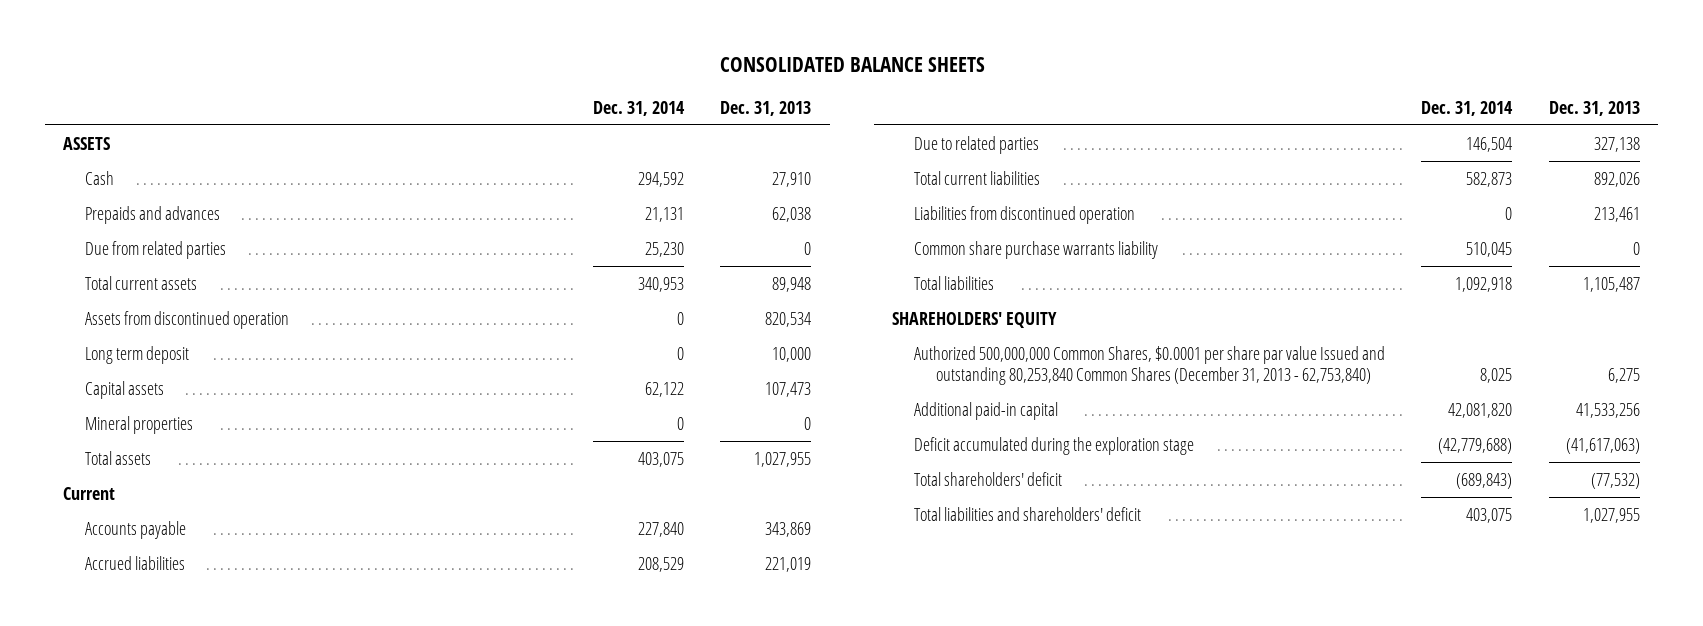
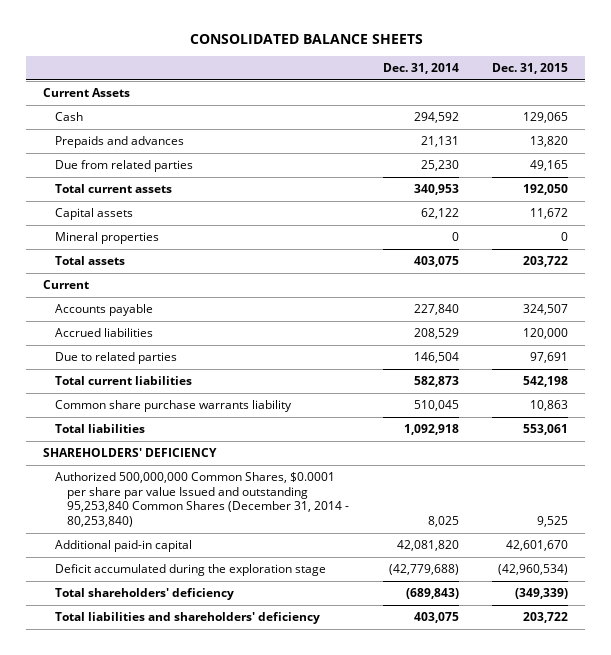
- | Dec. 31, 2014 | Dec. 31, 2013
+ | Dec. 31, 2014 | Dec. 31, 2015
- ASSETS
+ Current Assets
- Assets from discontinued operation | 0 | 820,534
- Long term deposit | 0 | 10,000
- Liabilities from discontinued operation | 0 | 213,461
- SHAREHOLDERS' EQUITY
- Authorized 500,000,000 Common Shares, $0.0001 per share par value Issued and outstanding 80,253,840 Common Shares (December 31, 2013 - 62,753,840) | 8,025 | 6,275
+ SHAREHOLDERS' DEFICIENCY
+ Authorized 500,000,000 Common Shares, $0.0001 per share par value Issued and outstanding 95,253,840 Common Shares (December 31, 2014 - 80,253,840) | 8,025 | 9,525
- Total shareholders' deficit | (689,843) | (77,532)
- Total liabilities and shareholders' deficit | 403,075 | 1,027,955
+ Total shareholders' deficiency | (689,843) | (349,339)
+ Total liabilities and shareholders' deficiency | 403,075 | 203,722

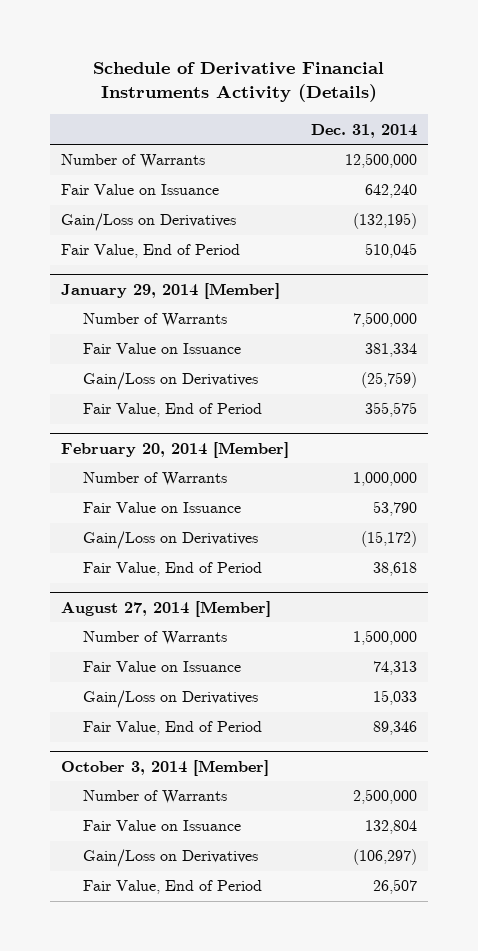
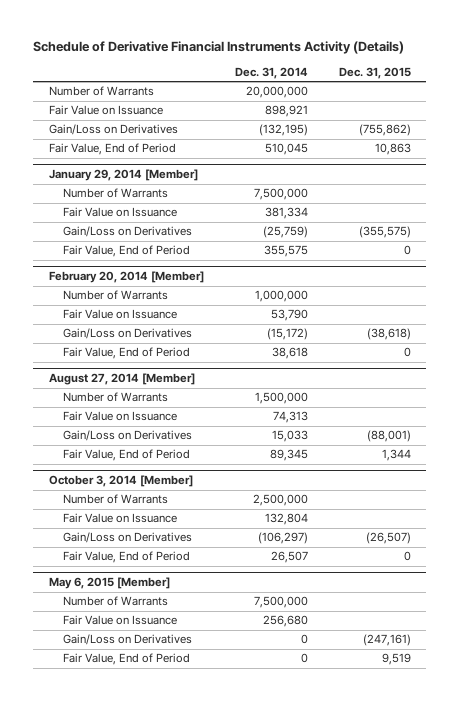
- | Dec. 31, 2014
+ | Dec. 31, 2014 | Dec. 31, 2015
- Number of Warrants | 12,500,000
- Fair Value on Issuance | 642,240
+ Number of Warrants | 20,000,000 |
+ Fair Value on Issuance | 898,921 |
@ August 27, 2014 [Member]
- Fair Value, End of Period | 89,346
+ Fair Value, End of Period | 89,345 | 1,344
+ May 6, 2015 [Member]
+ Number of Warrants | 7,500,000 |
+ Fair Value on Issuance | 256,680 |
+ Gain/Loss on Derivatives | 0 | (247,161)
+ Fair Value, End of Period | 0 | 9,519

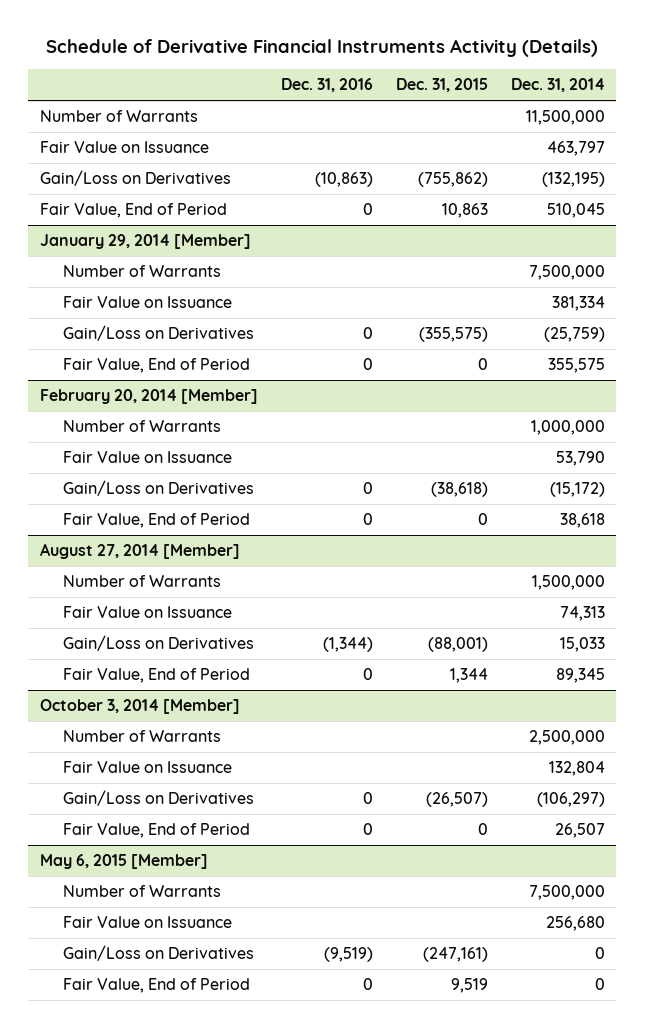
- | Dec. 31, 2014 | Dec. 31, 2015
+ | Dec. 31, 2016 | Dec. 31, 2015 | Dec. 31, 2014
- Number of Warrants | 20,000,000 |
- Fair Value on Issuance | 898,921 |
+ Number of Warrants | | | 11,500,000
+ Fair Value on Issuance | | | 463,797

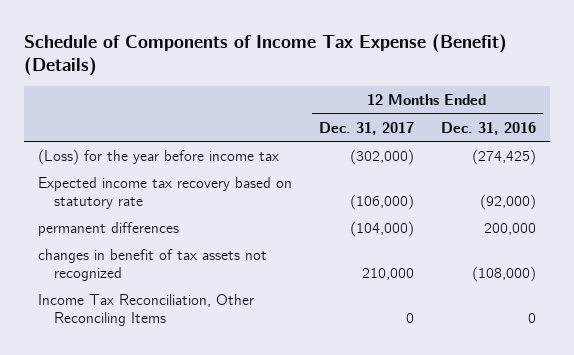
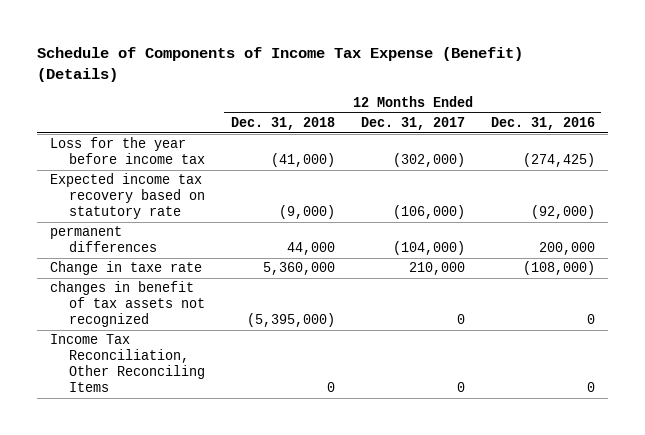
- | 12 Months Ended Dec. 31, 2017 | 12 Months Ended Dec. 31, 2016
+ | 12 Months Ended Dec. 31, 2018 | 12 Months Ended Dec. 31, 2017 | 12 Months Ended Dec. 31, 2016
- (Loss) for the year before income tax | (302,000) | (274,425)
+ Loss for the year before income tax | (41,000) | (302,000) | (274,425)
- changes in benefit of tax assets not recognized | 210,000 | (108,000)
+ Change in taxe rate | 5,360,000 | 210,000 | (108,000)
+ changes in benefit of tax assets not recognized | (5,395,000) | 0 | 0

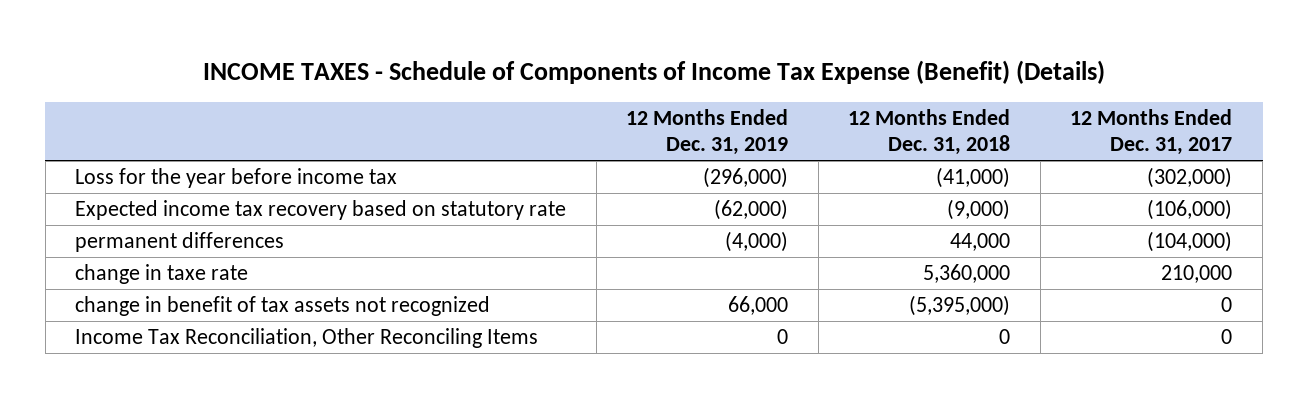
- Schedule of Components of Income Tax Expense (Benefit) (Details)
+ INCOME TAXES - Schedule of Components of Income Tax Expense (Benefit) (Details)
- | 12 Months Ended Dec. 31, 2018 | 12 Months Ended Dec. 31, 2017 | 12 Months Ended Dec. 31, 2016
+ | 12 Months Ended Dec. 31, 2019 | 12 Months Ended Dec. 31, 2018 | 12 Months Ended Dec. 31, 2017
- Change in taxe rate | 5,360,000 | 210,000 | (108,000)
- changes in benefit of tax assets not recognized | (5,395,000) | 0 | 0
+ change in taxe rate | | 5,360,000 | 210,000
+ change in benefit of tax assets not recognized | 66,000 | (5,395,000) | 0

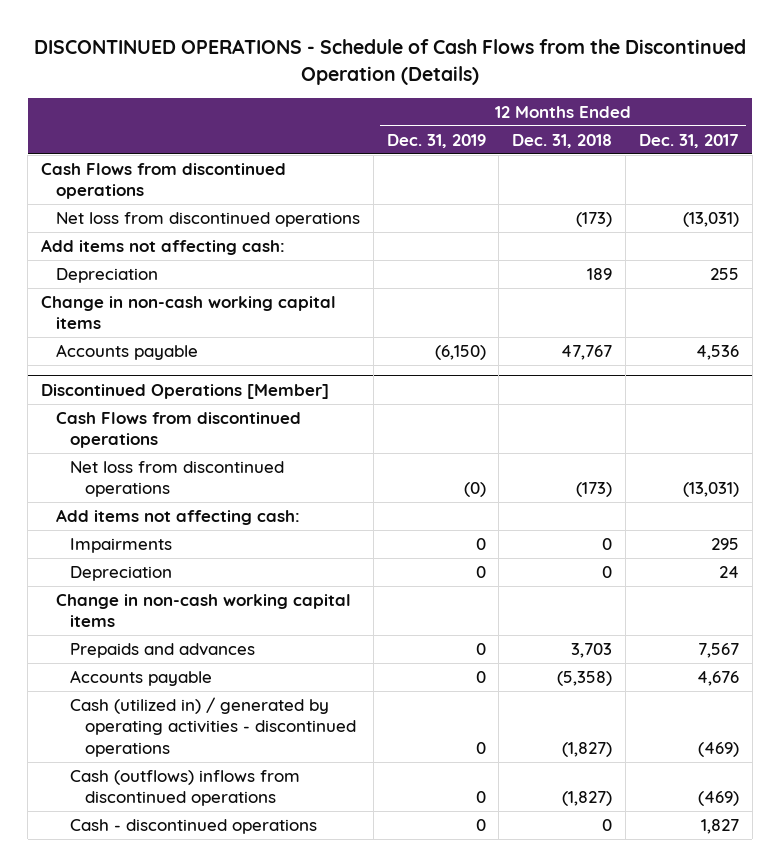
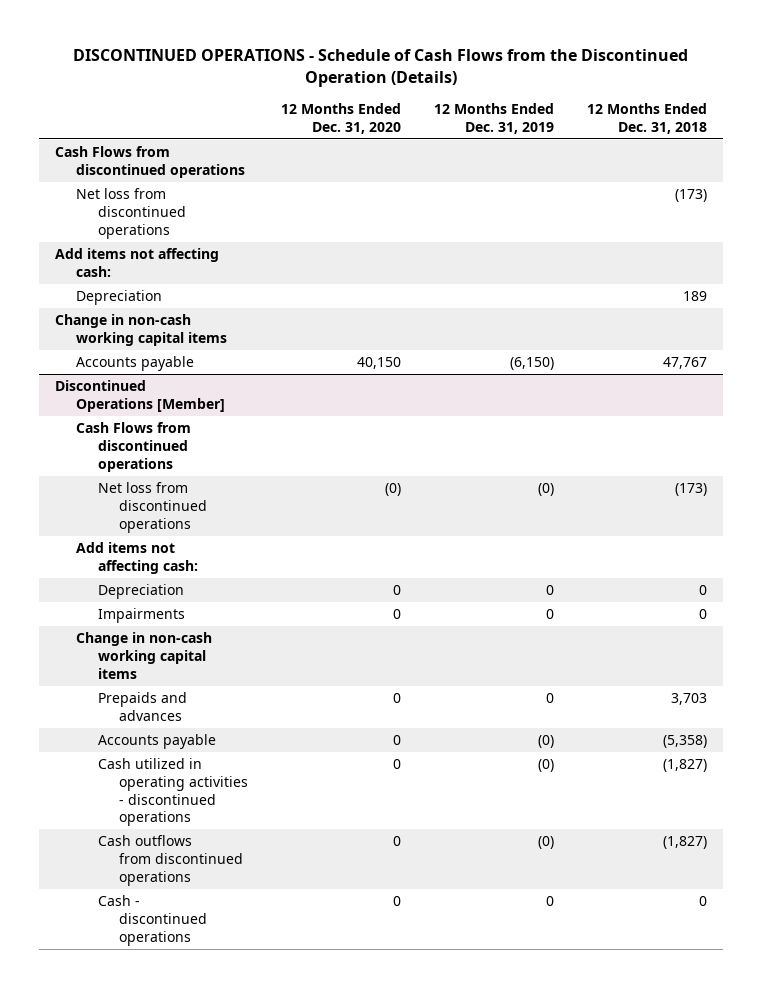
- | 12 Months Ended Dec. 31, 2019 | 12 Months Ended Dec. 31, 2018 | 12 Months Ended Dec. 31, 2017
+ | 12 Months Ended Dec. 31, 2020 | 12 Months Ended Dec. 31, 2019 | 12 Months Ended Dec. 31, 2018
@ Discontinued Operations [Member]
moved down: Impairments | 0 | 0 | 0
- Accounts payable | 0 | (5,358) | 4,676
- Cash (utilized in) / generated by operating activities - discontinued operations | 0 | (1,827) | (469)
- Cash (outflows) inflows from discontinued operations | 0 | (1,827) | (469)
+ Accounts payable | 0 | (0) | (5,358)
+ Cash utilized in operating activities - discontinued operations | 0 | (0) | (1,827)
+ Cash outflows from discontinued operations | 0 | (0) | (1,827)

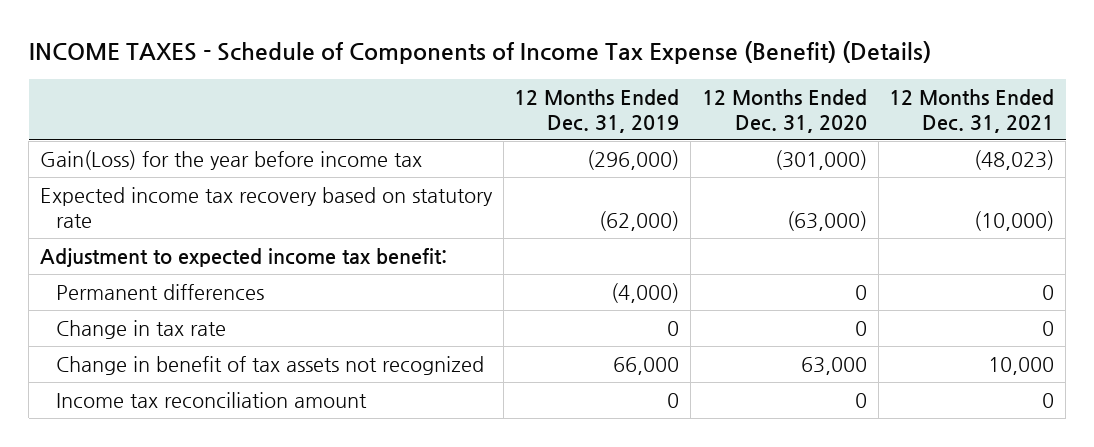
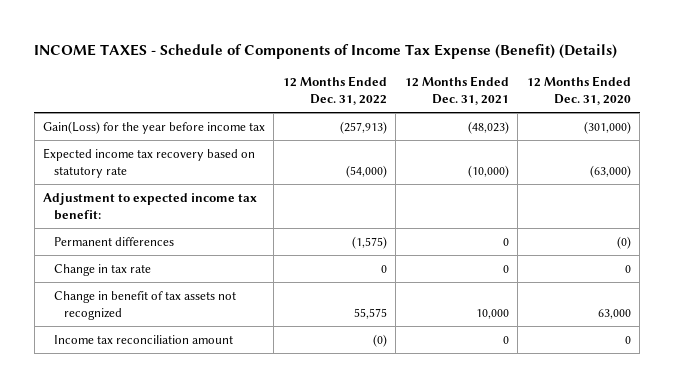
- | 12 Months Ended Dec. 31, 2019 | 12 Months Ended Dec. 31, 2020 | 12 Months Ended Dec. 31, 2021
+ | 12 Months Ended Dec. 31, 2022 | 12 Months Ended Dec. 31, 2021 | 12 Months Ended Dec. 31, 2020
- Permanent differences | (4,000) | 0 | 0
+ Permanent differences | (1,575) | 0 | (0)

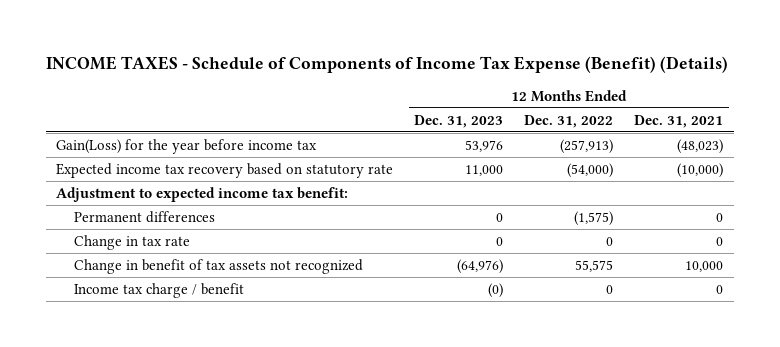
- | 12 Months Ended Dec. 31, 2022 | 12 Months Ended Dec. 31, 2021 | 12 Months Ended Dec. 31, 2020
+ | 12 Months Ended Dec. 31, 2023 | 12 Months Ended Dec. 31, 2022 | 12 Months Ended Dec. 31, 2021
- Income tax reconciliation amount | (0) | 0 | 0
+ Income tax charge / benefit | (0) | 0 | 0

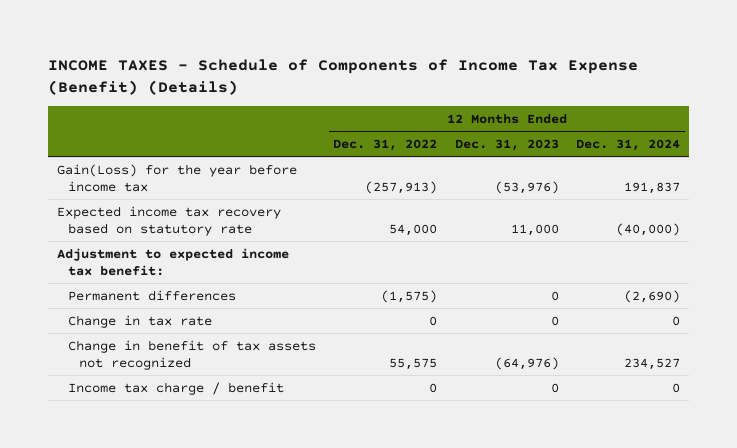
- | 12 Months Ended Dec. 31, 2023 | 12 Months Ended Dec. 31, 2022 | 12 Months Ended Dec. 31, 2021
+ | 12 Months Ended Dec. 31, 2022 | 12 Months Ended Dec. 31, 2023 | 12 Months Ended Dec. 31, 2024
- Gain(Loss) for the year before income tax | 53,976 | (257,913) | (48,023)
- Expected income tax recovery based on statutory rate | 11,000 | (54,000) | (10,000)
+ Gain(Loss) for the year before income tax | (257,913) | (53,976) | 191,837
+ Expected income tax recovery based on statutory rate | 54,000 | 11,000 | (40,000)
- Income tax charge / benefit | (0) | 0 | 0
+ Income tax charge / benefit | 0 | 0 | 0

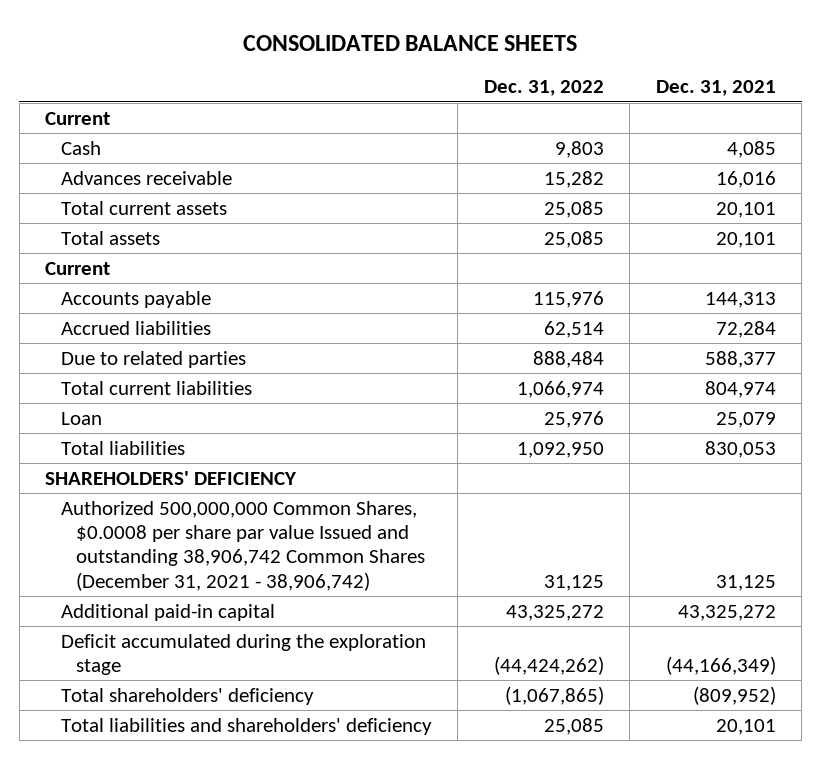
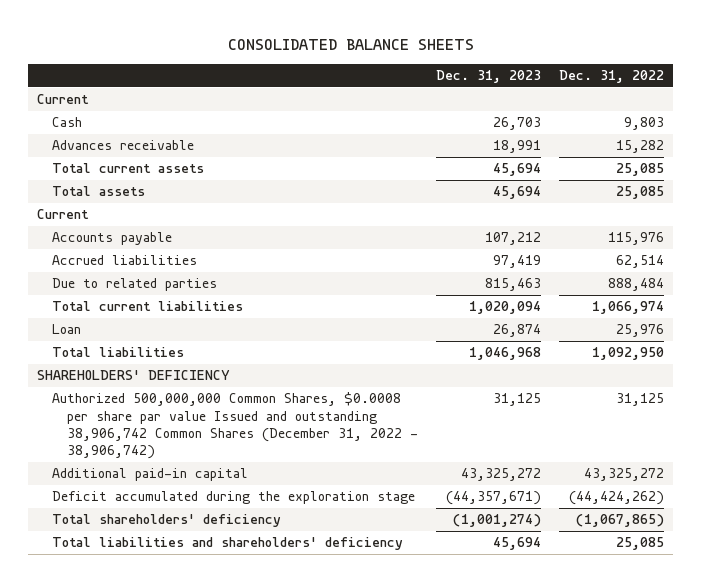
- | Dec. 31, 2022 | Dec. 31, 2021
+ | Dec. 31, 2023 | Dec. 31, 2022
- Authorized 500,000,000 Common Shares, $0.0008 per share par value Issued and outstanding 38,906,742 Common Shares (December 31, 2021 - 38,906,742) | 31,125 | 31,125
+ Authorized 500,000,000 Common Shares, $0.0008 per share par value Issued and outstanding 38,906,742 Common Shares (December 31, 2022 - 38,906,742) | 31,125 | 31,125

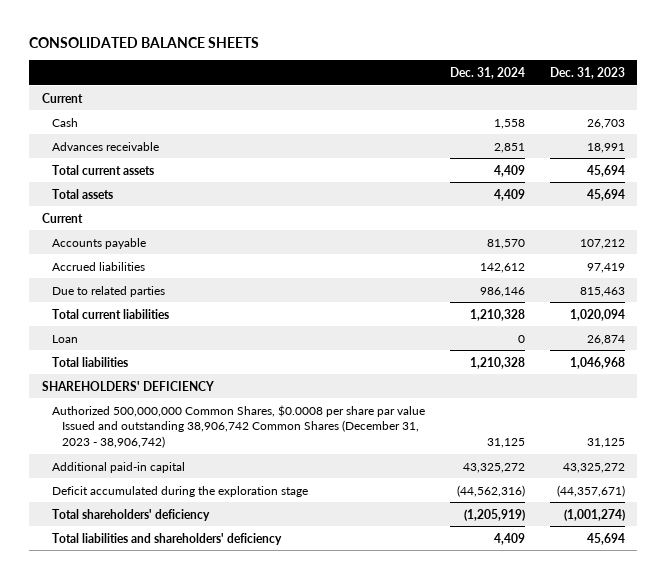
- | Dec. 31, 2023 | Dec. 31, 2022
+ | Dec. 31, 2024 | Dec. 31, 2023
- Authorized 500,000,000 Common Shares, $0.0008 per share par value Issued and outstanding 38,906,742 Common Shares (December 31, 2022 - 38,906,742) | 31,125 | 31,125
+ Authorized 500,000,000 Common Shares, $0.0008 per share par value Issued and outstanding 38,906,742 Common Shares (December 31, 2023 - 38,906,742) | 31,125 | 31,125

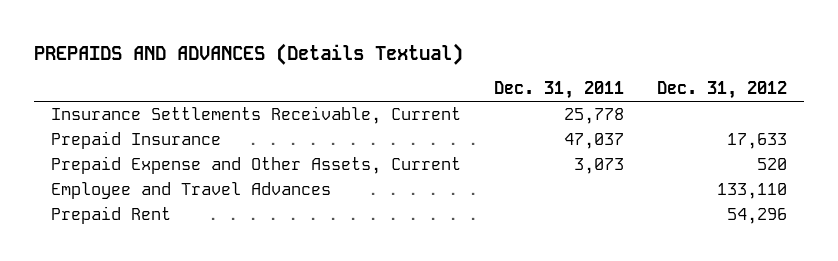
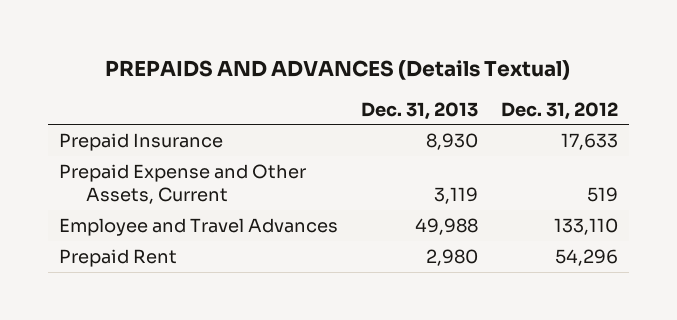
- | Dec. 31, 2011 | Dec. 31, 2012
+ | Dec. 31, 2013 | Dec. 31, 2012
- Insurance Settlements Receivable, Current | 25,778 |
- Prepaid Expense and Other Assets, Current | 3,073 | 520
+ Prepaid Expense and Other Assets, Current | 3,119 | 519

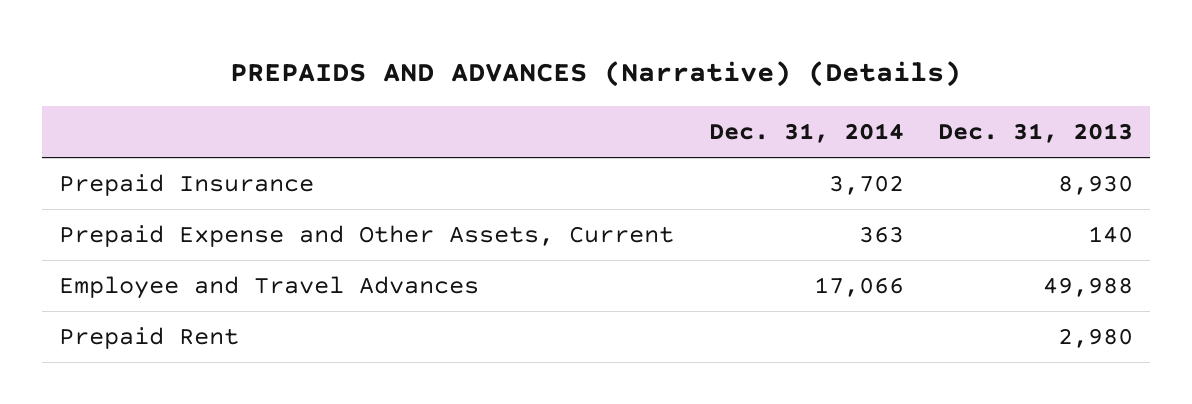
- PREPAIDS AND ADVANCES (Details Textual)
+ PREPAIDS AND ADVANCES (Narrative) (Details)
- | Dec. 31, 2013 | Dec. 31, 2012
+ | Dec. 31, 2014 | Dec. 31, 2013
- Prepaid Expense and Other Assets, Current | 3,119 | 519
+ Prepaid Expense and Other Assets, Current | 363 | 140

